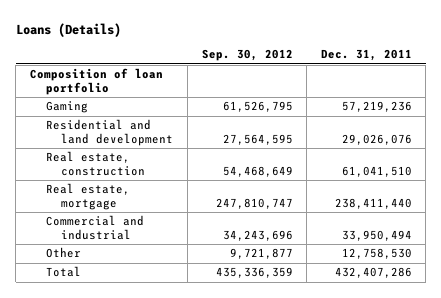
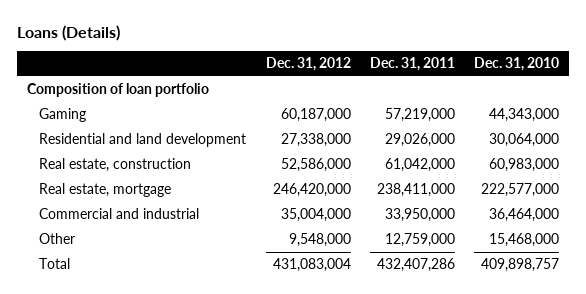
- | Sep. 30, 2012 | Dec. 31, 2011
+ | Dec. 31, 2012 | Dec. 31, 2011 | Dec. 31, 2010
- Gaming | 61,526,795 | 57,219,236
- Residential and land development | 27,564,595 | 29,026,076
- Real estate, construction | 54,468,649 | 61,041,510
- Real estate, mortgage | 247,810,747 | 238,411,440
- Commercial and industrial | 34,243,696 | 33,950,494
- Other | 9,721,877 | 12,758,530
+ Gaming | 60,187,000 | 57,219,000 | 44,343,000
+ Residential and land development | 27,338,000 | 29,026,000 | 30,064,000
+ Real estate, construction | 52,586,000 | 61,042,000 | 60,983,000
+ Real estate, mortgage | 246,420,000 | 238,411,000 | 222,577,000
+ Commercial and industrial | 35,004,000 | 33,950,000 | 36,464,000
+ Other | 9,548,000 | 12,759,000 | 15,468,000

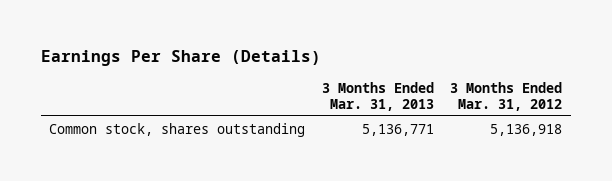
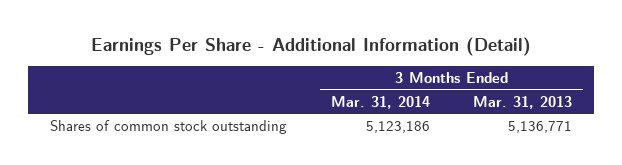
- Earnings Per Share (Details)
+ Earnings Per Share - Additional Information (Detail)
- | 3 Months Ended Mar. 31, 2013 | 3 Months Ended Mar. 31, 2012
+ | 3 Months Ended Mar. 31, 2014 | 3 Months Ended Mar. 31, 2013
- Common stock, shares outstanding | 5,136,771 | 5,136,918
+ Shares of common stock outstanding | 5,123,186 | 5,136,771

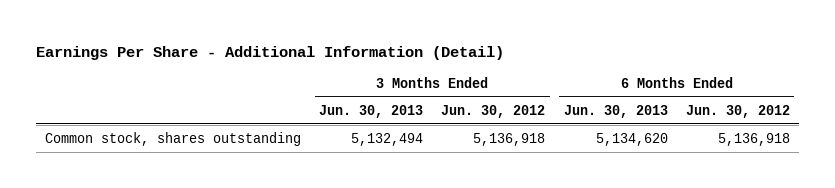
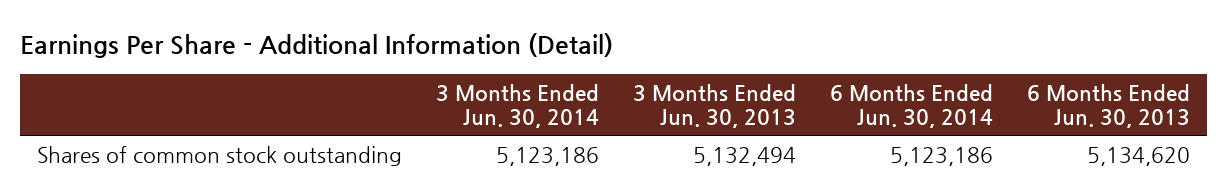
- | 3 Months Ended Jun. 30, 2013 | 3 Months Ended Jun. 30, 2012 | 6 Months Ended Jun. 30, 2013 | 6 Months Ended Jun. 30, 2012
+ | 3 Months Ended Jun. 30, 2014 | 3 Months Ended Jun. 30, 2013 | 6 Months Ended Jun. 30, 2014 | 6 Months Ended Jun. 30, 2013
- Common stock, shares outstanding | 5,132,494 | 5,136,918 | 5,134,620 | 5,136,918
+ Shares of common stock outstanding | 5,123,186 | 5,132,494 | 5,123,186 | 5,134,620

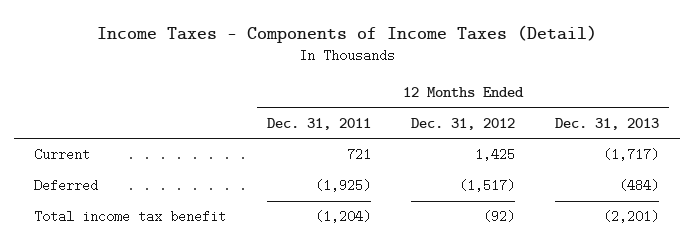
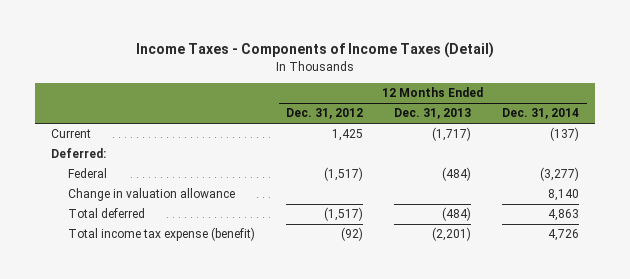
- | 12 Months Ended Dec. 31, 2011 | 12 Months Ended Dec. 31, 2012 | 12 Months Ended Dec. 31, 2013
+ | 12 Months Ended Dec. 31, 2012 | 12 Months Ended Dec. 31, 2013 | 12 Months Ended Dec. 31, 2014
- Deferred | (1,925) | (1,517) | (484)
- Total income tax benefit | (1,204) | (92) | (2,201)
+ Deferred:
+ Federal | (1,517) | (484) | (3,277)
+ Change in valuation allowance | | | 8,140
+ Total deferred | (1,517) | (484) | 4,863
+ Total income tax expense (benefit) | (92) | (2,201) | 4,726

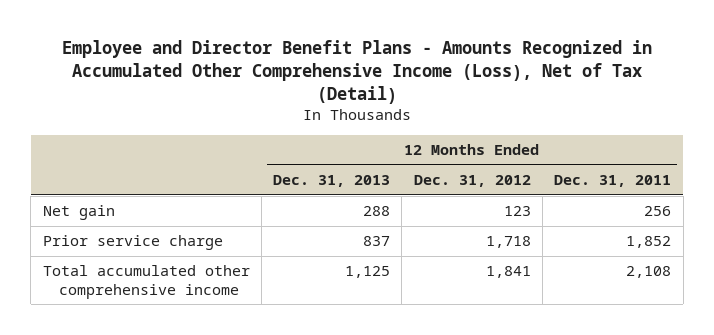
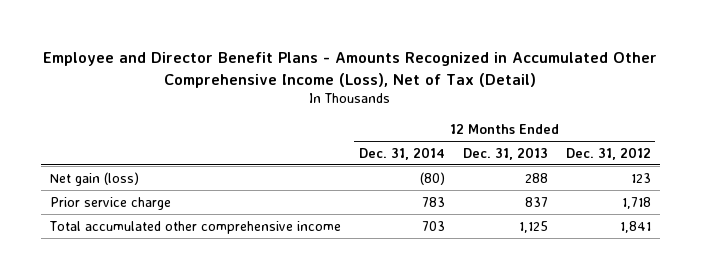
- | 12 Months Ended Dec. 31, 2013 | 12 Months Ended Dec. 31, 2012 | 12 Months Ended Dec. 31, 2011
+ | 12 Months Ended Dec. 31, 2014 | 12 Months Ended Dec. 31, 2013 | 12 Months Ended Dec. 31, 2012
- Net gain | 288 | 123 | 256
+ Net gain (loss) | (80) | 288 | 123

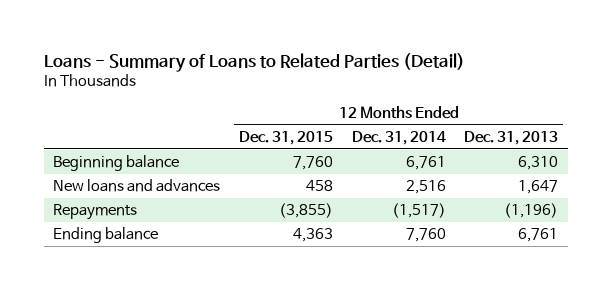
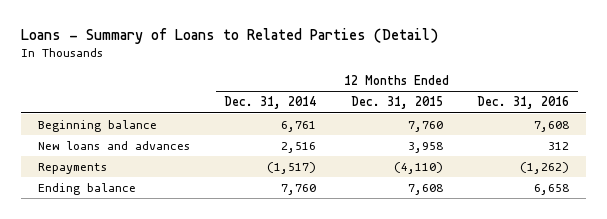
- | 12 Months Ended Dec. 31, 2015 | 12 Months Ended Dec. 31, 2014 | 12 Months Ended Dec. 31, 2013
+ | 12 Months Ended Dec. 31, 2014 | 12 Months Ended Dec. 31, 2015 | 12 Months Ended Dec. 31, 2016
- New loans and advances | 458 | 2,516 | 1,647
- Repayments | (3,855) | (1,517) | (1,196)
- Ending balance | 4,363 | 7,760 | 6,761
+ New loans and advances | 2,516 | 3,958 | 312
+ Repayments | (1,517) | (4,110) | (1,262)
+ Ending balance | 7,760 | 7,608 | 6,658

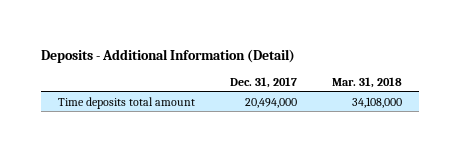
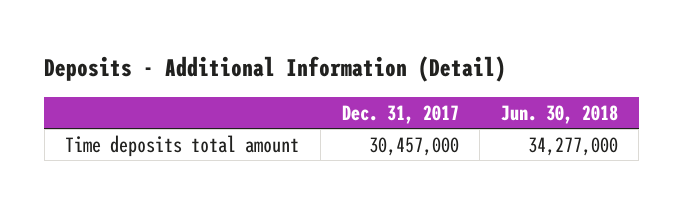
- | Dec. 31, 2017 | Mar. 31, 2018
+ | Dec. 31, 2017 | Jun. 30, 2018
- Time deposits total amount | 20,494,000 | 34,108,000
+ Time deposits total amount | 30,457,000 | 34,277,000

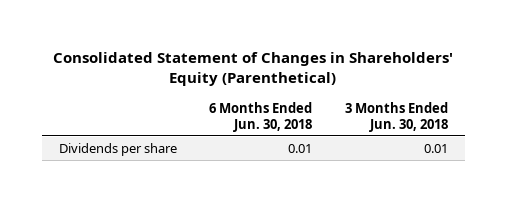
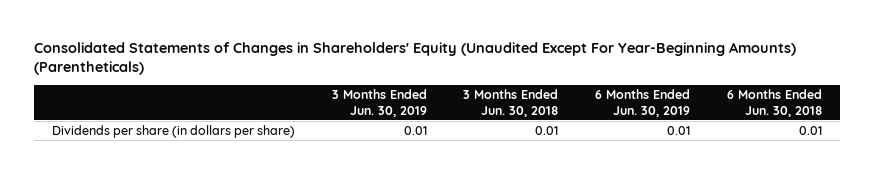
- Consolidated Statement of Changes in Shareholders' Equity (Parenthetical)
+ Consolidated Statements of Changes in Shareholders' Equity (Unaudited Except For Year-Beginning Amounts) (Parentheticals)
- | 6 Months Ended Jun. 30, 2018 | 3 Months Ended Jun. 30, 2018
+ | 3 Months Ended Jun. 30, 2019 | 3 Months Ended Jun. 30, 2018 | 6 Months Ended Jun. 30, 2019 | 6 Months Ended Jun. 30, 2018
- Dividends per share | 0.01 | 0.01
+ Dividends per share (in dollars per share) | 0.01 | 0.01 | 0.01 | 0.01

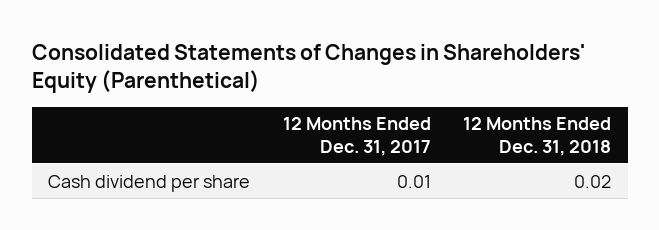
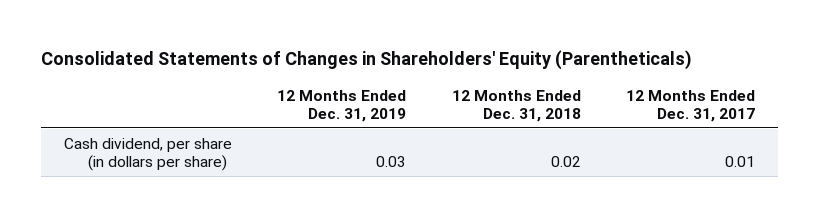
- Consolidated Statements of Changes in Shareholders' Equity (Parenthetical)
+ Consolidated Statements of Changes in Shareholders' Equity (Parentheticals)
- | 12 Months Ended Dec. 31, 2017 | 12 Months Ended Dec. 31, 2018
+ | 12 Months Ended Dec. 31, 2019 | 12 Months Ended Dec. 31, 2018 | 12 Months Ended Dec. 31, 2017
- Cash dividend per share | 0.01 | 0.02
+ Cash dividend, per share (in dollars per share) | 0.03 | 0.02 | 0.01

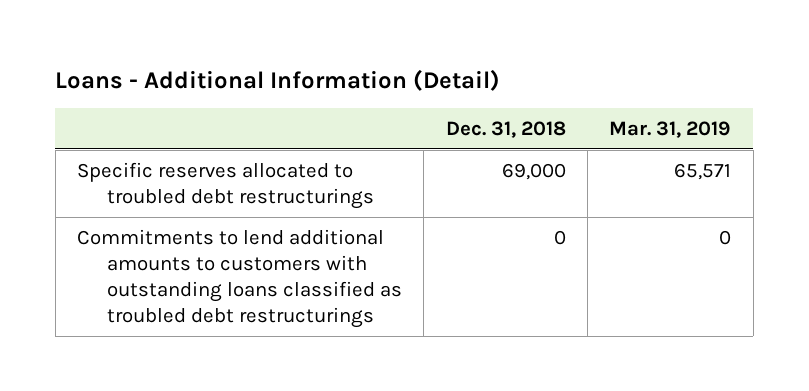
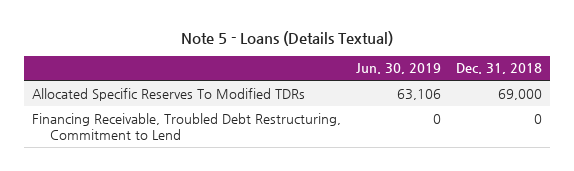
- Loans - Additional Information (Detail)
+ Note 5 - Loans (Details Textual)
- | Dec. 31, 2018 | Mar. 31, 2019
+ | Jun. 30, 2019 | Dec. 31, 2018
- Specific reserves allocated to troubled debt restructurings | 69,000 | 65,571
- Commitments to lend additional amounts to customers with outstanding loans classified as troubled debt restructurings | 0 | 0
+ Allocated Specific Reserves To Modified TDRs | 63,106 | 69,000
+ Financing Receivable, Troubled Debt Restructuring, Commitment to Lend | 0 | 0

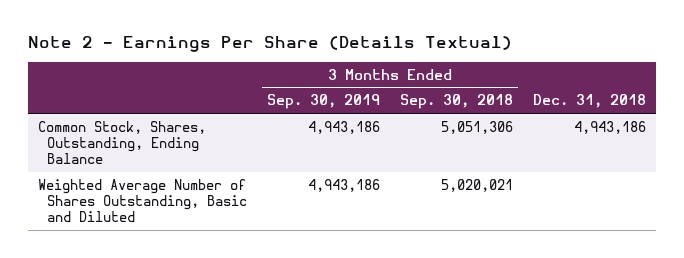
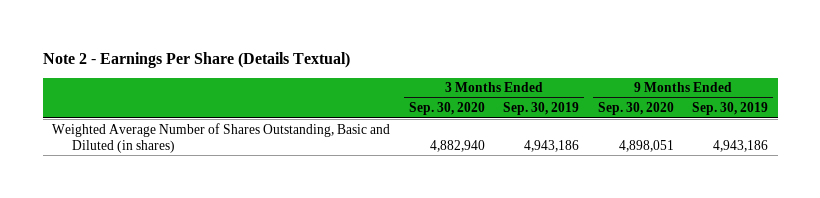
- | 3 Months Ended Sep. 30, 2019 | 3 Months Ended Sep. 30, 2018 | Dec. 31, 2018
+ | 3 Months Ended Sep. 30, 2020 | 3 Months Ended Sep. 30, 2019 | 9 Months Ended Sep. 30, 2020 | 9 Months Ended Sep. 30, 2019
- Common Stock, Shares, Outstanding, Ending Balance | 4,943,186 | 5,051,306 | 4,943,186
- Weighted Average Number of Shares Outstanding, Basic and Diluted | 4,943,186 | 5,020,021 |
+ Weighted Average Number of Shares Outstanding, Basic and Diluted (in shares) | 4,882,940 | 4,943,186 | 4,898,051 | 4,943,186

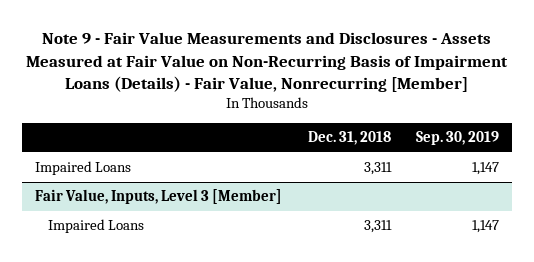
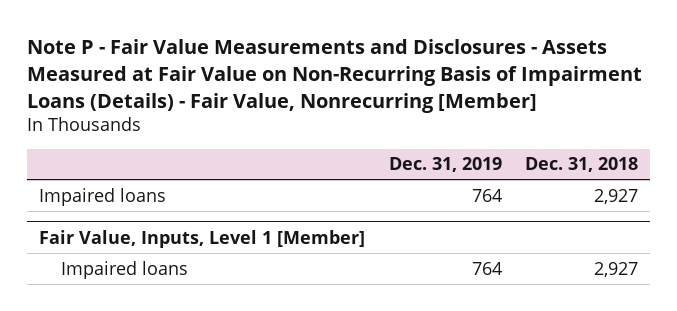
- Note 9 - Fair Value Measurements and Disclosures - Assets Measured at Fair Value on Non-Recurring Basis of Impairment Loans (Details) - Fair Value, Nonrecurring [Member]
+ Note P - Fair Value Measurements and Disclosures - Assets Measured at Fair Value on Non-Recurring Basis of Impairment Loans (Details) - Fair Value, Nonrecurring [Member]
- | Dec. 31, 2018 | Sep. 30, 2019
+ | Dec. 31, 2019 | Dec. 31, 2018
- Impaired Loans | 3,311 | 1,147
- Fair Value, Inputs, Level 3 [Member]
- Impaired Loans | 3,311 | 1,147
+ Impaired loans | 764 | 2,927
+ Fair Value, Inputs, Level 1 [Member]
+ Impaired loans | 764 | 2,927

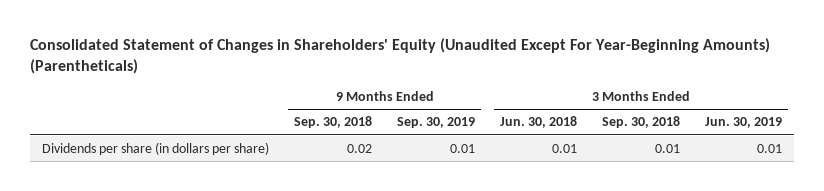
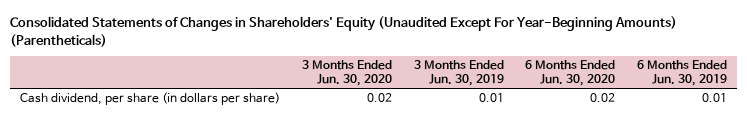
- Consolidated Statement of Changes in Shareholders' Equity (Unaudited Except For Year-Beginning Amounts) (Parentheticals)
+ Consolidated Statements of Changes in Shareholders' Equity (Unaudited Except For Year-Beginning Amounts) (Parentheticals)
- | 9 Months Ended Sep. 30, 2018 | 9 Months Ended Sep. 30, 2019 | 3 Months Ended Jun. 30, 2018 | 3 Months Ended Sep. 30, 2018 | 3 Months Ended Jun. 30, 2019
+ | 3 Months Ended Jun. 30, 2020 | 3 Months Ended Jun. 30, 2019 | 6 Months Ended Jun. 30, 2020 | 6 Months Ended Jun. 30, 2019
- Dividends per share (in dollars per share) | 0.02 | 0.01 | 0.01 | 0.01 | 0.01
+ Cash dividend, per share (in dollars per share) | 0.02 | 0.01 | 0.02 | 0.01

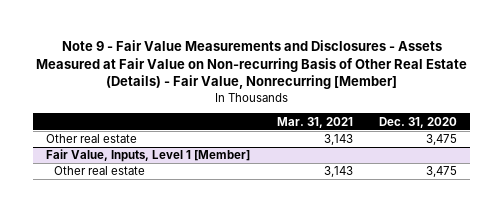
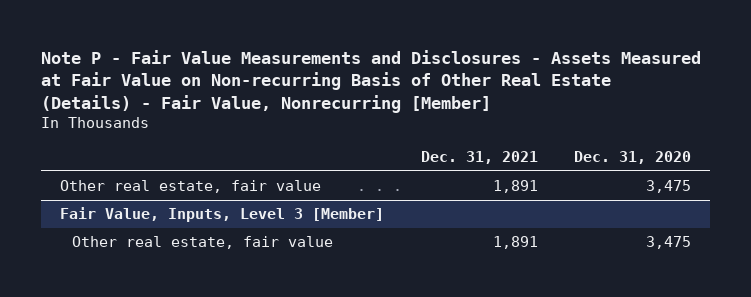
- Note 9 - Fair Value Measurements and Disclosures - Assets Measured at Fair Value on Non-recurring Basis of Other Real Estate (Details) - Fair Value, Nonrecurring [Member]
+ Note P - Fair Value Measurements and Disclosures - Assets Measured at Fair Value on Non-recurring Basis of Other Real Estate (Details) - Fair Value, Nonrecurring [Member]
- | Mar. 31, 2021 | Dec. 31, 2020
+ | Dec. 31, 2021 | Dec. 31, 2020
- Other real estate | 3,143 | 3,475
- Fair Value, Inputs, Level 1 [Member]
- Other real estate | 3,143 | 3,475
+ Other real estate, fair value | 1,891 | 3,475
+ Fair Value, Inputs, Level 3 [Member]
+ Other real estate, fair value | 1,891 | 3,475

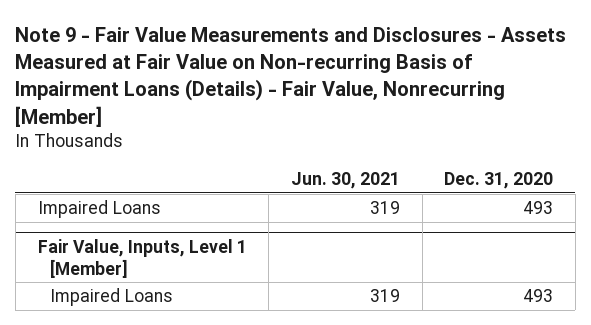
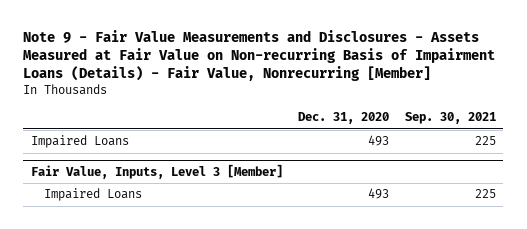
- | Jun. 30, 2021 | Dec. 31, 2020
+ | Dec. 31, 2020 | Sep. 30, 2021
- Fair Value, Inputs, Level 1 [Member]
+ Fair Value, Inputs, Level 3 [Member]

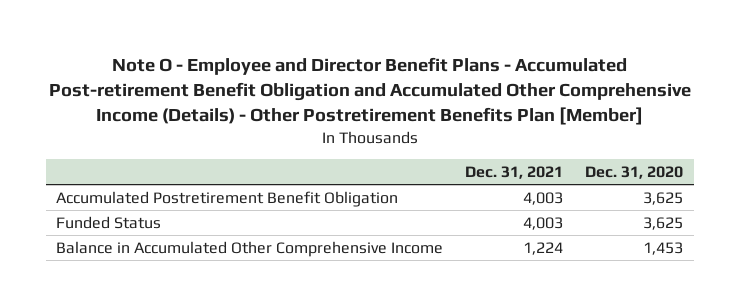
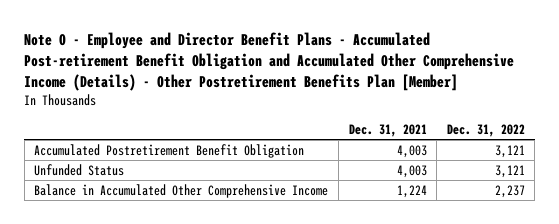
- | Dec. 31, 2021 | Dec. 31, 2020
+ | Dec. 31, 2021 | Dec. 31, 2022
- Funded Status | 4,003 | 3,625
+ Unfunded Status | 4,003 | 3,121

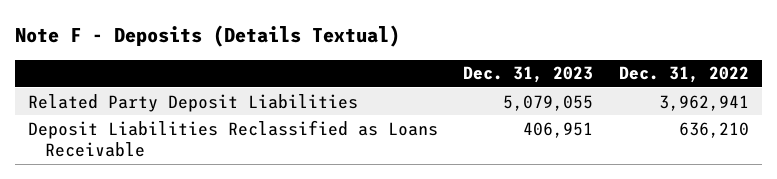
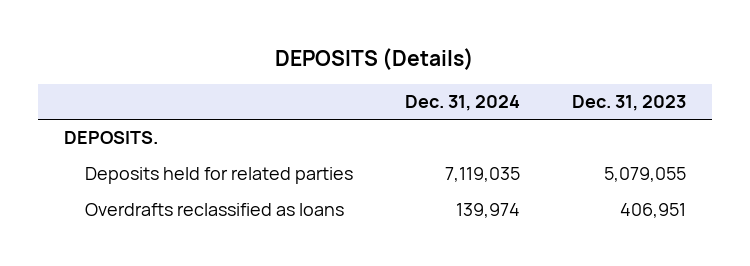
- Note F - Deposits (Details Textual)
+ DEPOSITS (Details)
- | Dec. 31, 2023 | Dec. 31, 2022
+ | Dec. 31, 2024 | Dec. 31, 2023
- Related Party Deposit Liabilities | 5,079,055 | 3,962,941
- Deposit Liabilities Reclassified as Loans Receivable | 406,951 | 636,210
+ DEPOSITS.
+ Deposits held for related parties | 7,119,035 | 5,079,055
+ Overdrafts reclassified as loans | 139,974 | 406,951

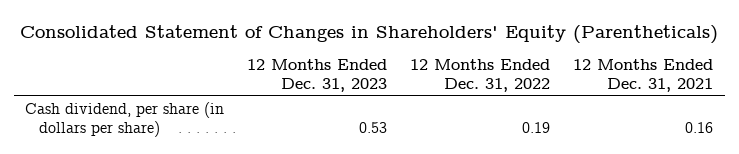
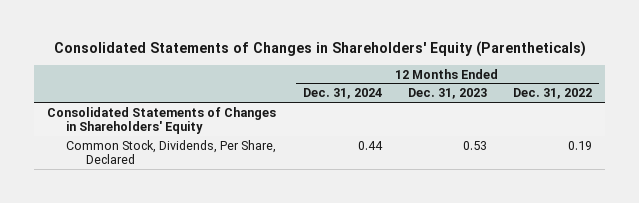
- Consolidated Statement of Changes in Shareholders' Equity (Parentheticals)
+ Consolidated Statements of Changes in Shareholders' Equity (Parentheticals)
- | 12 Months Ended Dec. 31, 2023 | 12 Months Ended Dec. 31, 2022 | 12 Months Ended Dec. 31, 2021
+ | 12 Months Ended Dec. 31, 2024 | 12 Months Ended Dec. 31, 2023 | 12 Months Ended Dec. 31, 2022
- Cash dividend, per share (in dollars per share) | 0.53 | 0.19 | 0.16
+ Consolidated Statements of Changes in Shareholders' Equity
+ Common Stock, Dividends, Per Share, Declared | 0.44 | 0.53 | 0.19

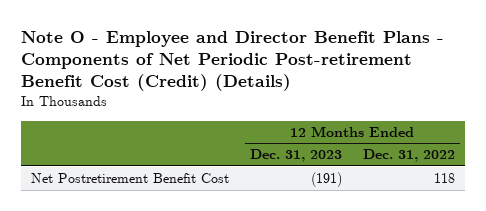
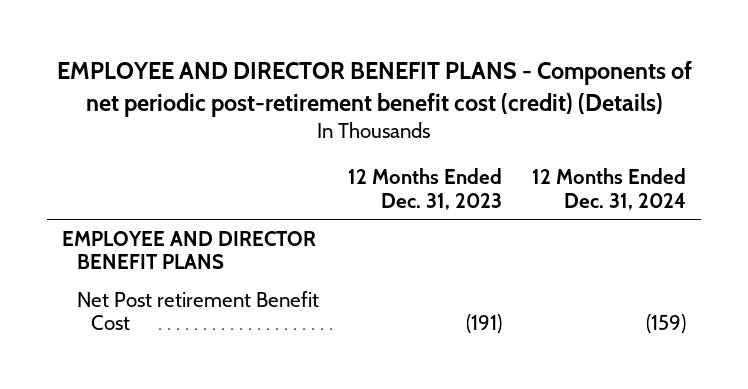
- Note O - Employee and Director Benefit Plans - Components of Net Periodic Post-retirement Benefit Cost (Credit) (Details)
+ EMPLOYEE AND DIRECTOR BENEFIT PLANS - Components of net periodic post-retirement benefit cost (credit) (Details)
- | 12 Months Ended Dec. 31, 2023 | 12 Months Ended Dec. 31, 2022
+ | 12 Months Ended Dec. 31, 2023 | 12 Months Ended Dec. 31, 2024
- Net Postretirement Benefit Cost | (191) | 118
+ EMPLOYEE AND DIRECTOR BENEFIT PLANS
+ Net Post retirement Benefit Cost | (191) | (159)

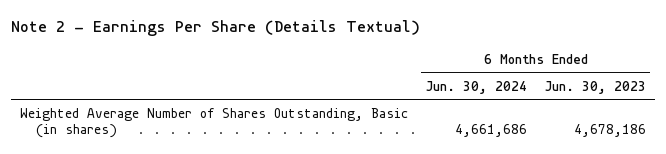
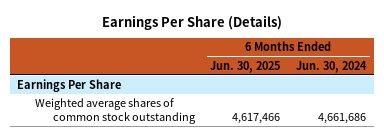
- Note 2 - Earnings Per Share (Details Textual)
+ Earnings Per Share (Details)
- | 6 Months Ended Jun. 30, 2024 | 6 Months Ended Jun. 30, 2023
+ | 6 Months Ended Jun. 30, 2025 | 6 Months Ended Jun. 30, 2024
- Weighted Average Number of Shares Outstanding, Basic (in shares) | 4,661,686 | 4,678,186
+ Earnings Per Share
+ Weighted average shares of common stock outstanding | 4,617,466 | 4,661,686

